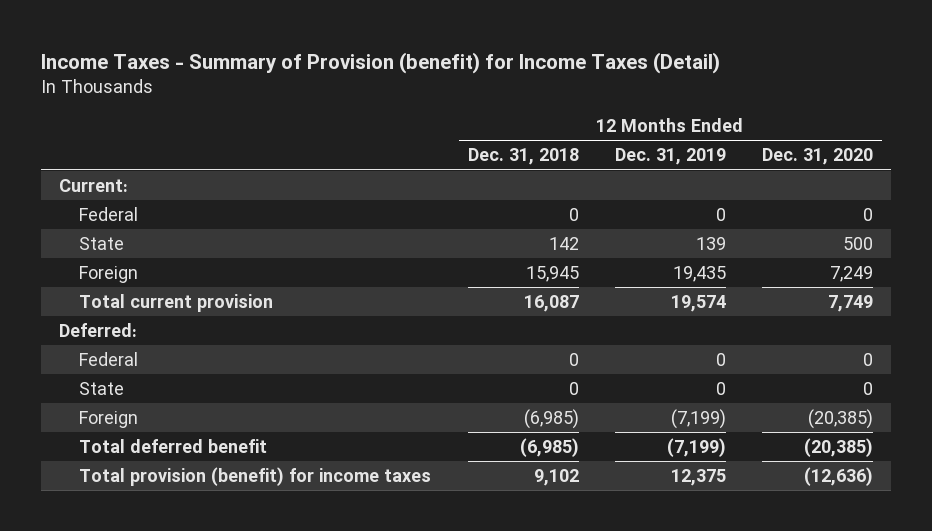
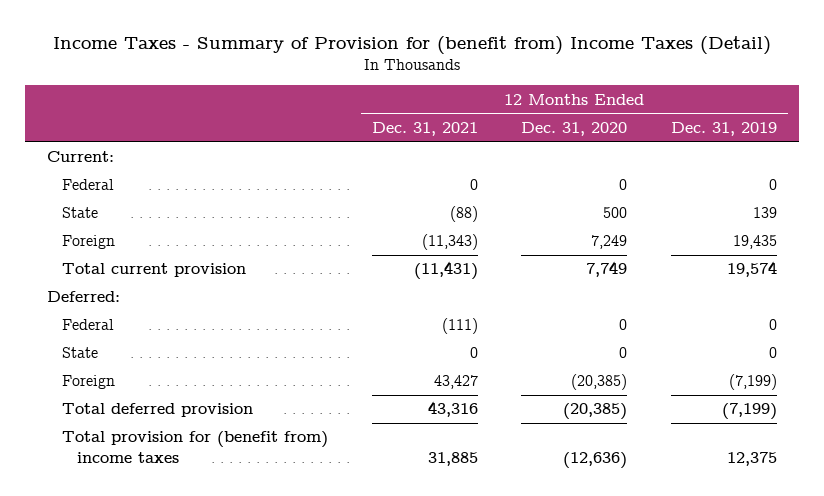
- Income Taxes - Summary of Provision (benefit) for Income Taxes (Detail)
+ Income Taxes - Summary of Provision for (benefit from) Income Taxes (Detail)
- | 12 Months Ended Dec. 31, 2018 | 12 Months Ended Dec. 31, 2019 | 12 Months Ended Dec. 31, 2020
+ | 12 Months Ended Dec. 31, 2021 | 12 Months Ended Dec. 31, 2020 | 12 Months Ended Dec. 31, 2019
- Total deferred benefit | (6,985) | (7,199) | (20,385)
- Total provision (benefit) for income taxes | 9,102 | 12,375 | (12,636)
+ Total deferred provision | 43,316 | (20,385) | (7,199)
+ Total provision for (benefit from) income taxes | 31,885 | (12,636) | 12,375

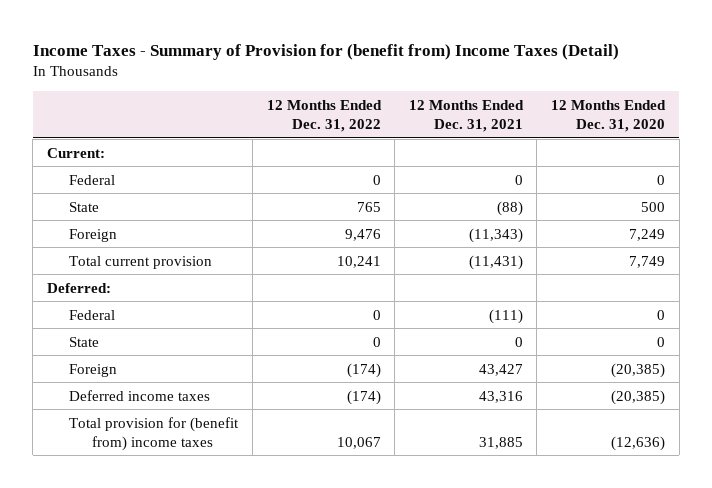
- | 12 Months Ended Dec. 31, 2021 | 12 Months Ended Dec. 31, 2020 | 12 Months Ended Dec. 31, 2019
+ | 12 Months Ended Dec. 31, 2022 | 12 Months Ended Dec. 31, 2021 | 12 Months Ended Dec. 31, 2020
- Total deferred provision | 43,316 | (20,385) | (7,199)
+ Deferred income taxes | (174) | 43,316 | (20,385)

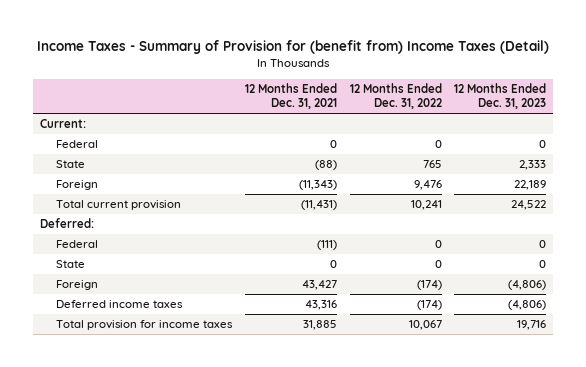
- | 12 Months Ended Dec. 31, 2022 | 12 Months Ended Dec. 31, 2021 | 12 Months Ended Dec. 31, 2020
+ | 12 Months Ended Dec. 31, 2021 | 12 Months Ended Dec. 31, 2022 | 12 Months Ended Dec. 31, 2023
- Total provision for (benefit from) income taxes | 10,067 | 31,885 | (12,636)
+ Total provision for income taxes | 31,885 | 10,067 | 19,716

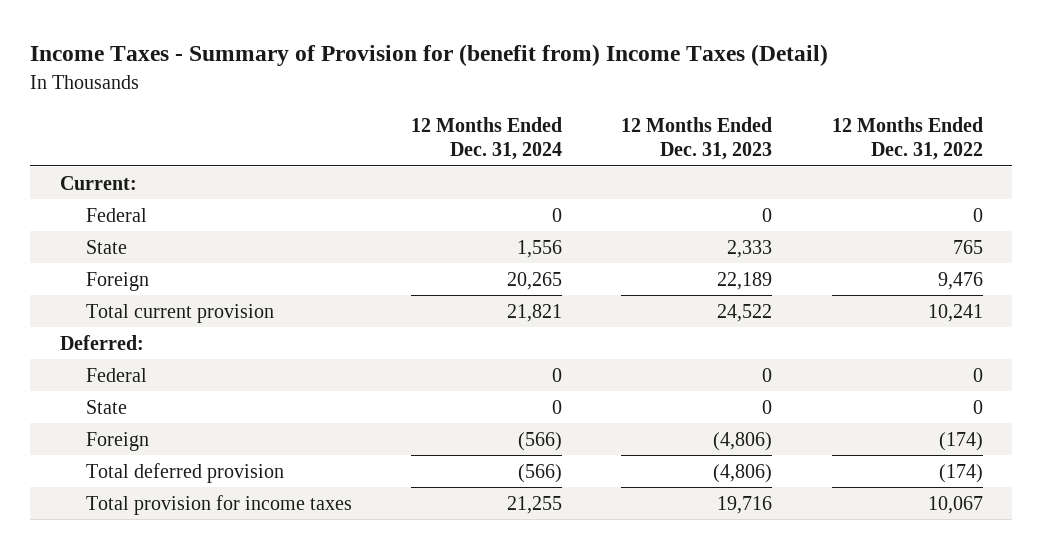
- | 12 Months Ended Dec. 31, 2021 | 12 Months Ended Dec. 31, 2022 | 12 Months Ended Dec. 31, 2023
+ | 12 Months Ended Dec. 31, 2024 | 12 Months Ended Dec. 31, 2023 | 12 Months Ended Dec. 31, 2022
- Deferred income taxes | 43,316 | (174) | (4,806)
+ Total deferred provision | (566) | (4,806) | (174)

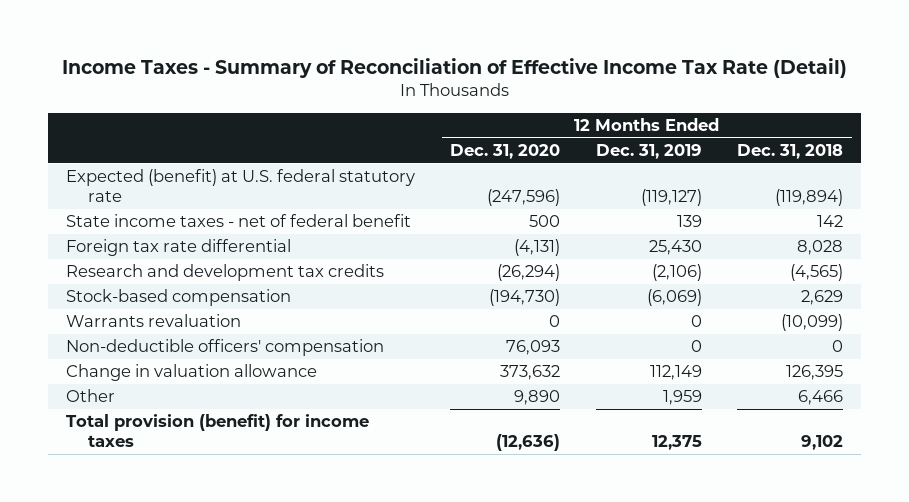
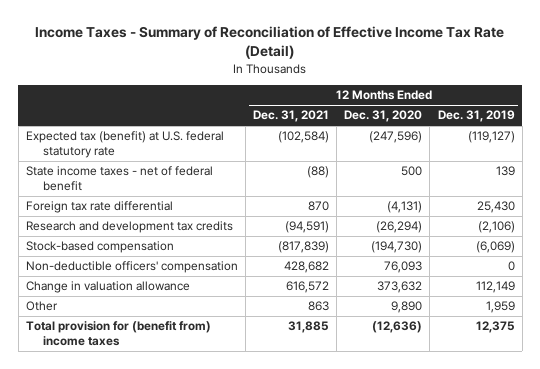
- | 12 Months Ended Dec. 31, 2020 | 12 Months Ended Dec. 31, 2019 | 12 Months Ended Dec. 31, 2018
+ | 12 Months Ended Dec. 31, 2021 | 12 Months Ended Dec. 31, 2020 | 12 Months Ended Dec. 31, 2019
- Expected (benefit) at U.S. federal statutory rate | (247,596) | (119,127) | (119,894)
+ Expected tax (benefit) at U.S. federal statutory rate | (102,584) | (247,596) | (119,127)
- Warrants revaluation | 0 | 0 | (10,099)
- Total provision (benefit) for income taxes | (12,636) | 12,375 | 9,102
+ Total provision for (benefit from) income taxes | 31,885 | (12,636) | 12,375

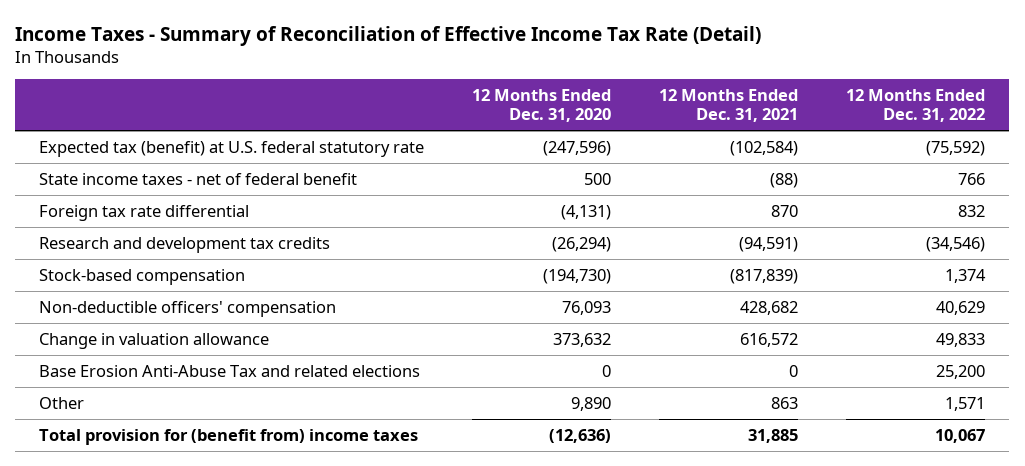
- | 12 Months Ended Dec. 31, 2021 | 12 Months Ended Dec. 31, 2020 | 12 Months Ended Dec. 31, 2019
+ | 12 Months Ended Dec. 31, 2020 | 12 Months Ended Dec. 31, 2021 | 12 Months Ended Dec. 31, 2022
+ Base Erosion Anti-Abuse Tax and related elections | 0 | 0 | 25,200

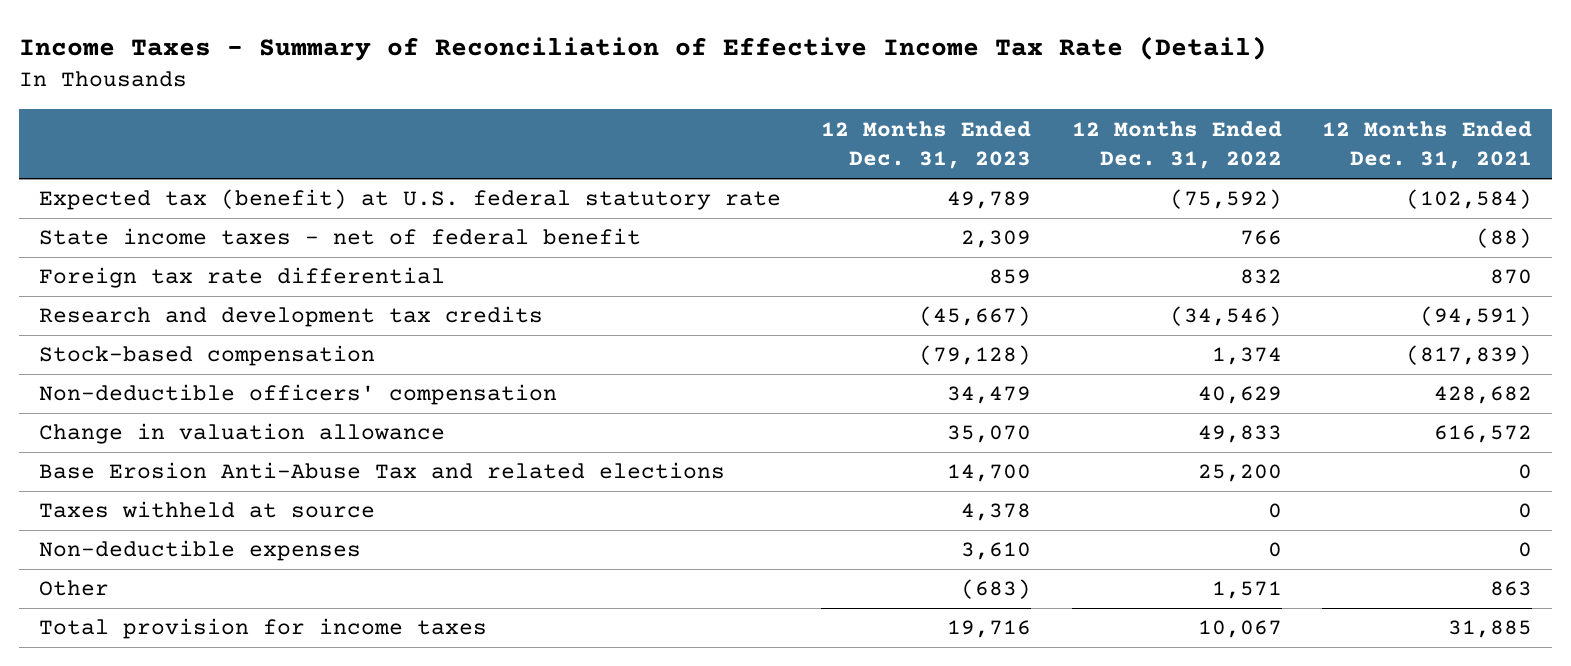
- | 12 Months Ended Dec. 31, 2020 | 12 Months Ended Dec. 31, 2021 | 12 Months Ended Dec. 31, 2022
+ | 12 Months Ended Dec. 31, 2023 | 12 Months Ended Dec. 31, 2022 | 12 Months Ended Dec. 31, 2021
+ Taxes withheld at source | 4,378 | 0 | 0
+ Non-deductible expenses | 3,610 | 0 | 0
- Total provision for (benefit from) income taxes | (12,636) | 31,885 | 10,067
+ Total provision for income taxes | 19,716 | 10,067 | 31,885

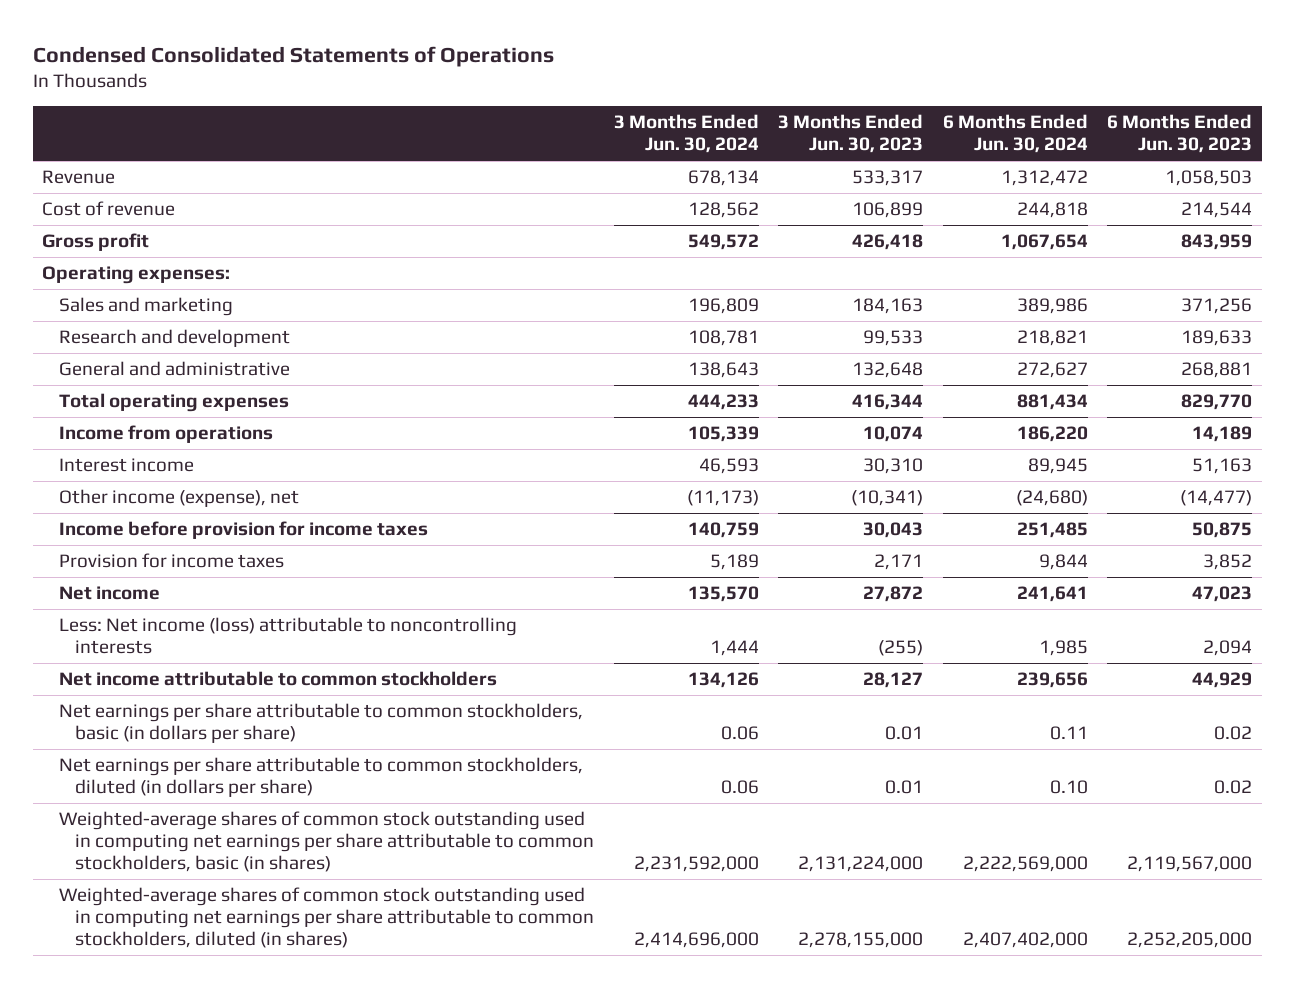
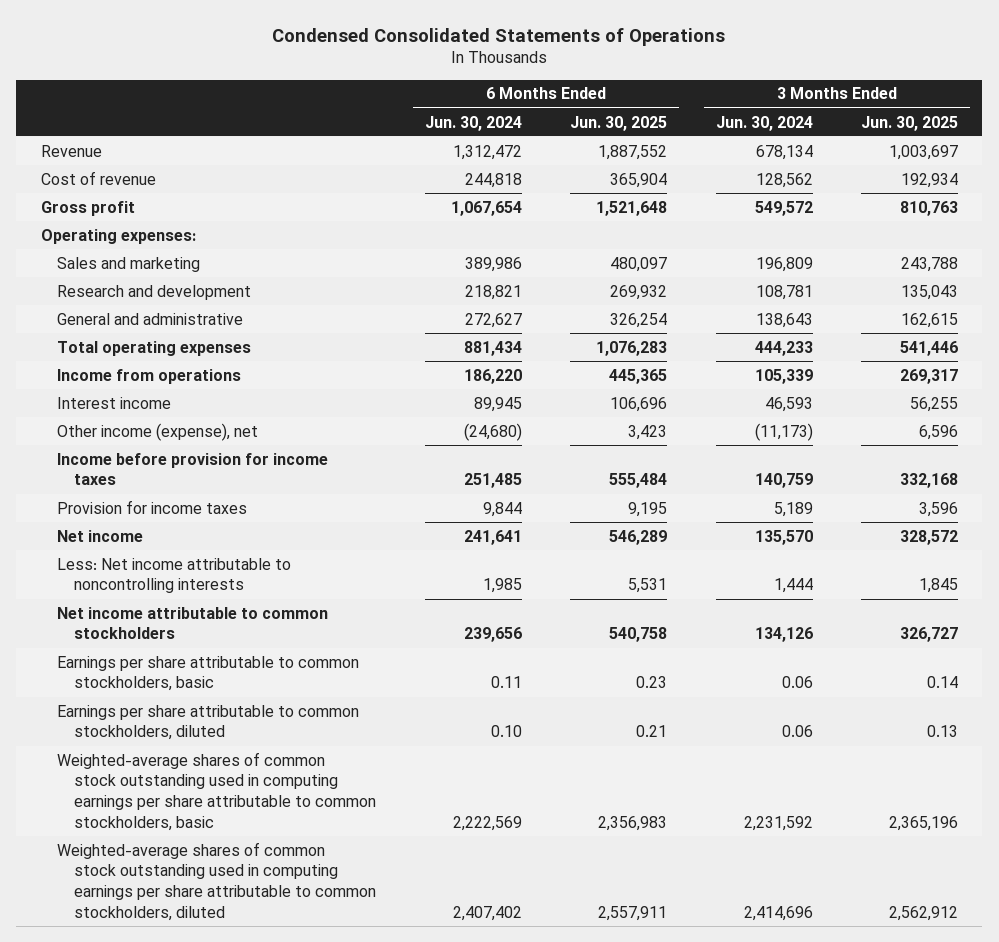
- | 3 Months Ended Jun. 30, 2024 | 3 Months Ended Jun. 30, 2023 | 6 Months Ended Jun. 30, 2024 | 6 Months Ended Jun. 30, 2023
+ | 6 Months Ended Jun. 30, 2024 | 6 Months Ended Jun. 30, 2025 | 3 Months Ended Jun. 30, 2024 | 3 Months Ended Jun. 30, 2025
- Less: Net income (loss) attributable to noncontrolling interests | 1,444 | (255) | 1,985 | 2,094
+ Less: Net income attributable to noncontrolling interests | 1,985 | 5,531 | 1,444 | 1,845
- Net earnings per share attributable to common stockholders, basic (in dollars per share) | 0.06 | 0.01 | 0.11 | 0.02
- Net earnings per share attributable to common stockholders, diluted (in dollars per share) | 0.06 | 0.01 | 0.10 | 0.02
- Weighted-average shares of common stock outstanding used in computing net earnings per share attributable to common stockholders, basic (in shares) | 2,231,592,000 | 2,131,224,000 | 2,222,569,000 | 2,119,567,000
- Weighted-average shares of common stock outstanding used in computing net earnings per share attributable to common stockholders, diluted (in shares) | 2,414,696,000 | 2,278,155,000 | 2,407,402,000 | 2,252,205,000
+ Earnings per share attributable to common stockholders, basic | 0.11 | 0.23 | 0.06 | 0.14
+ Earnings per share attributable to common stockholders, diluted | 0.10 | 0.21 | 0.06 | 0.13
+ Weighted-average shares of common stock outstanding used in computing earnings per share attributable to common stockholders, basic | 2,222,569 | 2,356,983 | 2,231,592 | 2,365,196
+ Weighted-average shares of common stock outstanding used in computing earnings per share attributable to common stockholders, diluted | 2,407,402 | 2,557,911 | 2,414,696 | 2,562,912

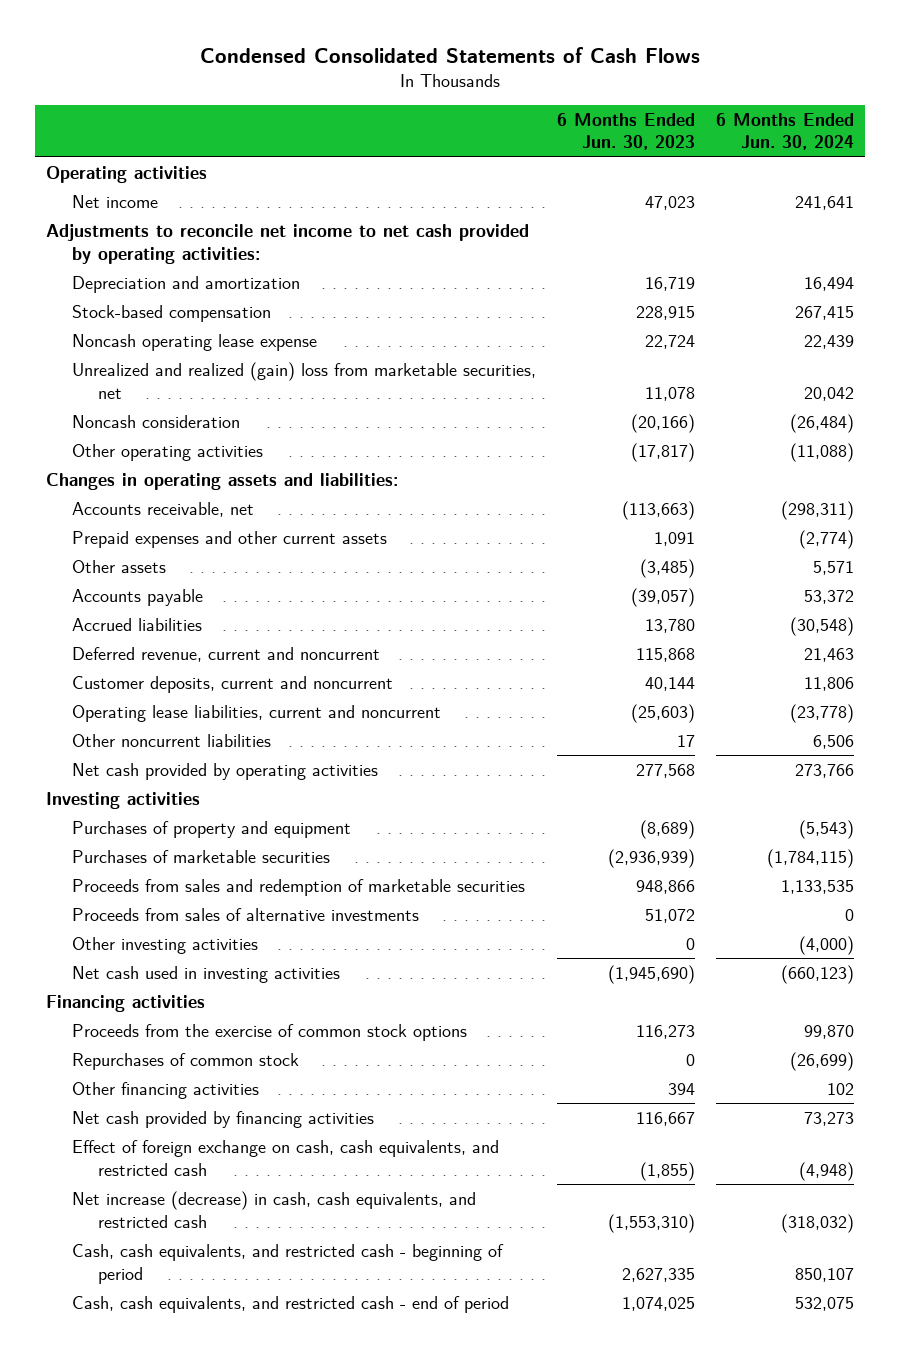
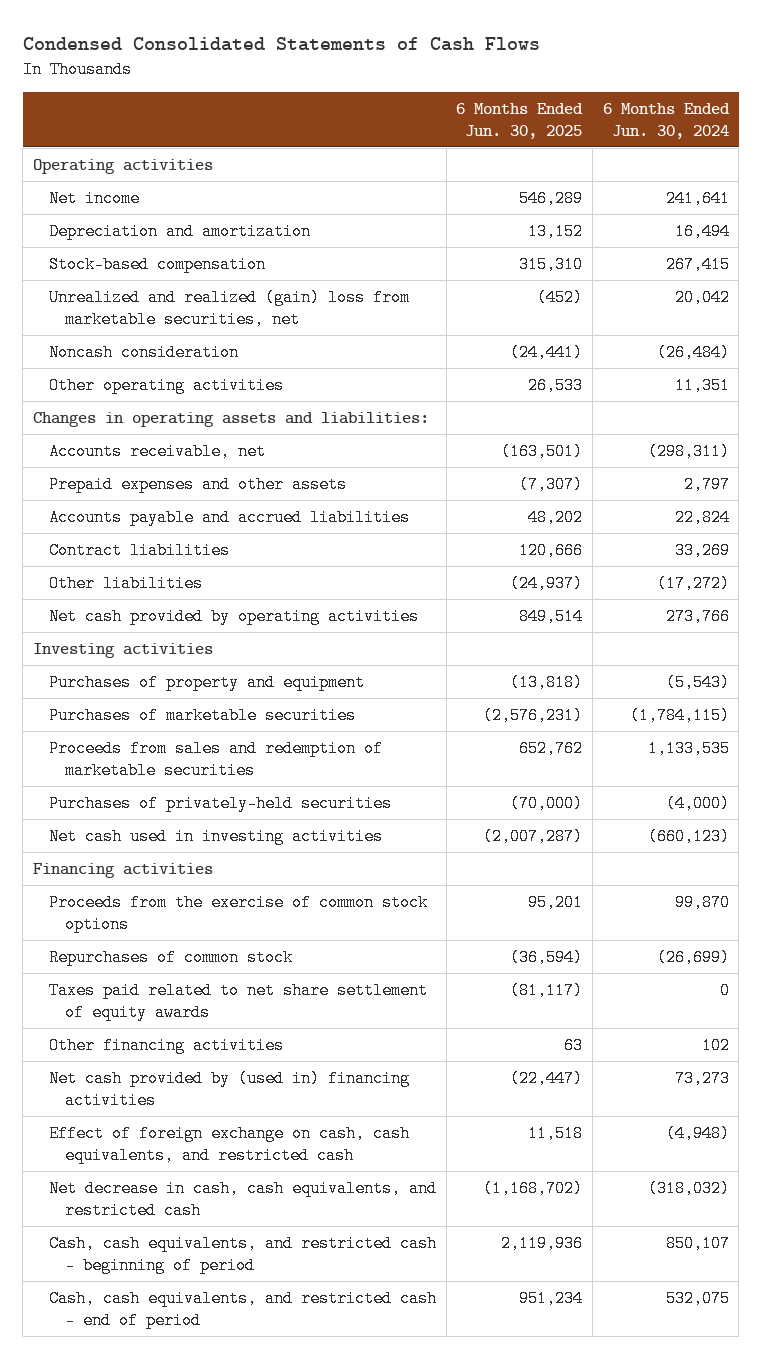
- | 6 Months Ended Jun. 30, 2023 | 6 Months Ended Jun. 30, 2024
+ | 6 Months Ended Jun. 30, 2025 | 6 Months Ended Jun. 30, 2024
- Adjustments to reconcile net income to net cash provided by operating activities:
- Noncash operating lease expense | 22,724 | 22,439
- Other operating activities | (17,817) | (11,088)
+ Other operating activities | 26,533 | 11,351
- Prepaid expenses and other current assets | 1,091 | (2,774)
- Other assets | (3,485) | 5,571
- Accounts payable | (39,057) | 53,372
- Accrued liabilities | 13,780 | (30,548)
- Deferred revenue, current and noncurrent | 115,868 | 21,463
- Customer deposits, current and noncurrent | 40,144 | 11,806
- Operating lease liabilities, current and noncurrent | (25,603) | (23,778)
- Other noncurrent liabilities | 17 | 6,506
+ Prepaid expenses and other assets | (7,307) | 2,797
+ Accounts payable and accrued liabilities | 48,202 | 22,824
+ Contract liabilities | 120,666 | 33,269
+ Other liabilities | (24,937) | (17,272)
- Proceeds from sales of alternative investments | 51,072 | 0
- Other investing activities | 0 | (4,000)
+ Purchases of privately-held securities | (70,000) | (4,000)
+ Taxes paid related to net share settlement of equity awards | (81,117) | 0
- Net cash provided by financing activities | 116,667 | 73,273
+ Net cash provided by (used in) financing activities | (22,447) | 73,273
- Net increase (decrease) in cash, cash equivalents, and restricted cash | (1,553,310) | (318,032)
+ Net decrease in cash, cash equivalents, and restricted cash | (1,168,702) | (318,032)

